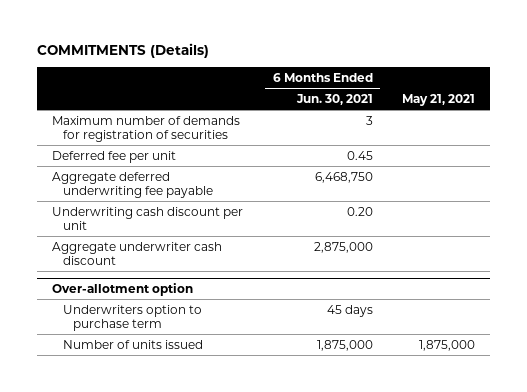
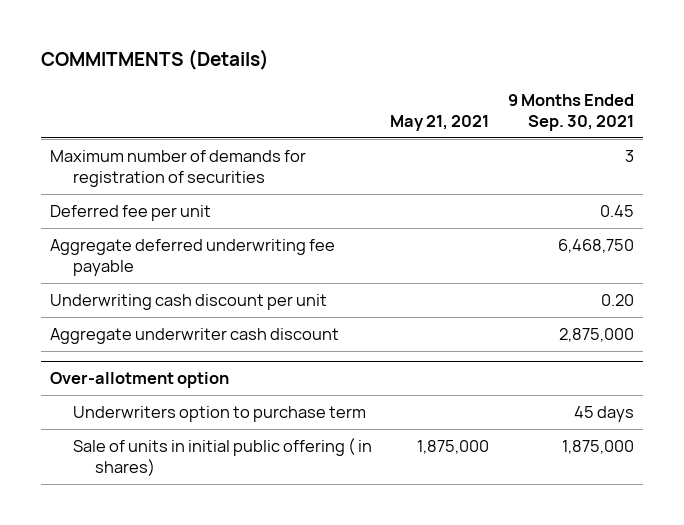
- | 6 Months Ended Jun. 30, 2021 | May 21, 2021
+ | May 21, 2021 | 9 Months Ended Sep. 30, 2021
@ Over-allotment option
- Number of units issued | 1,875,000 | 1,875,000
+ Sale of units in initial public offering ( in shares) | 1,875,000 | 1,875,000

